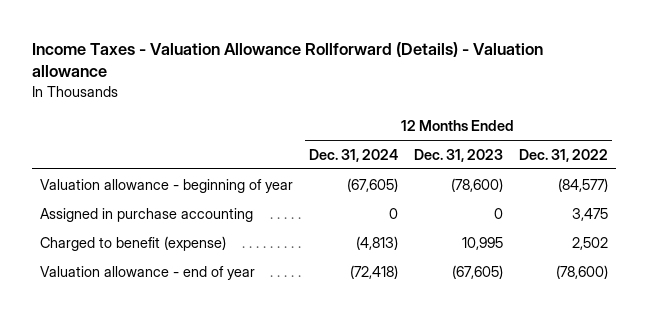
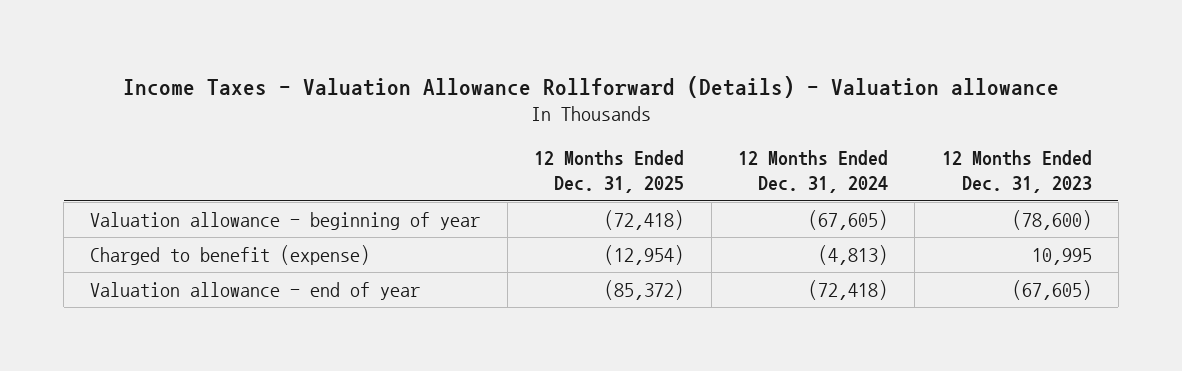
- | 12 Months Ended Dec. 31, 2024 | 12 Months Ended Dec. 31, 2023 | 12 Months Ended Dec. 31, 2022
+ | 12 Months Ended Dec. 31, 2025 | 12 Months Ended Dec. 31, 2024 | 12 Months Ended Dec. 31, 2023
- Assigned in purchase accounting | 0 | 0 | 3,475

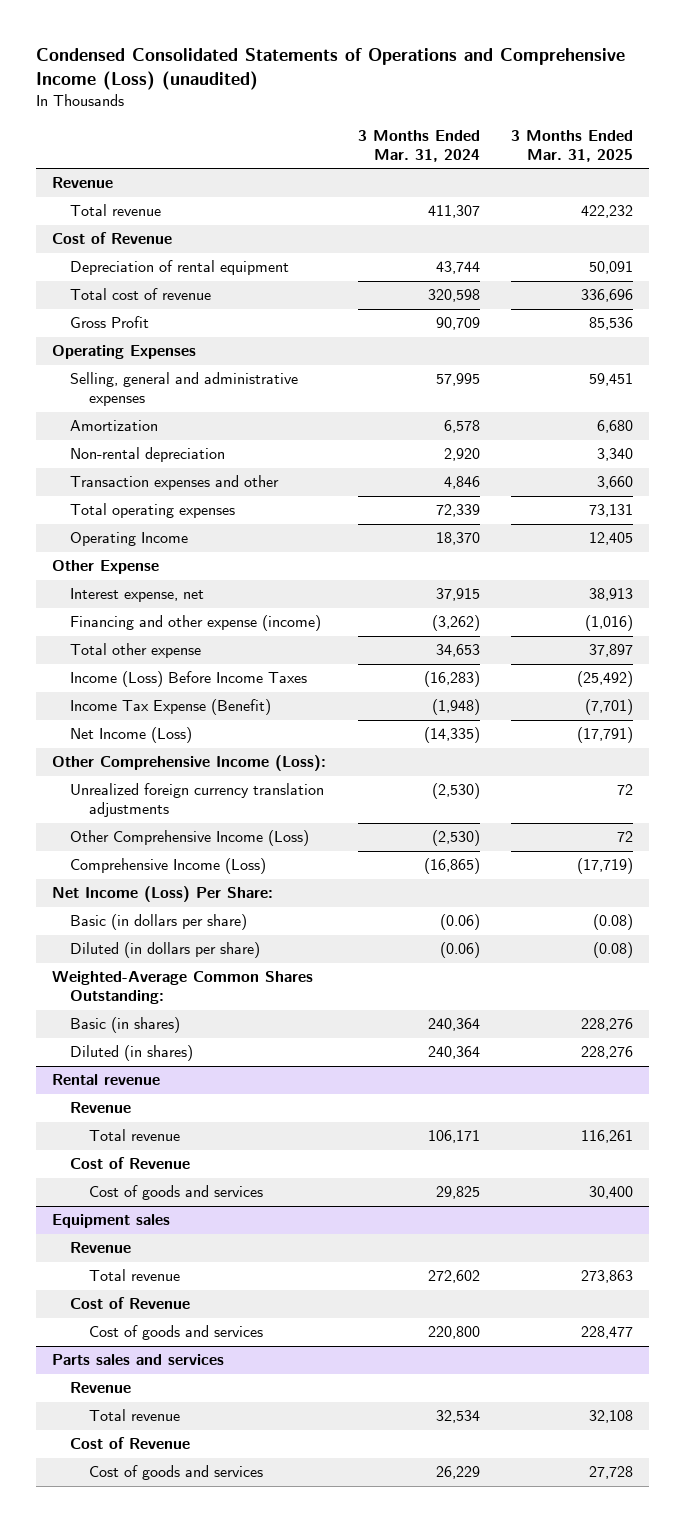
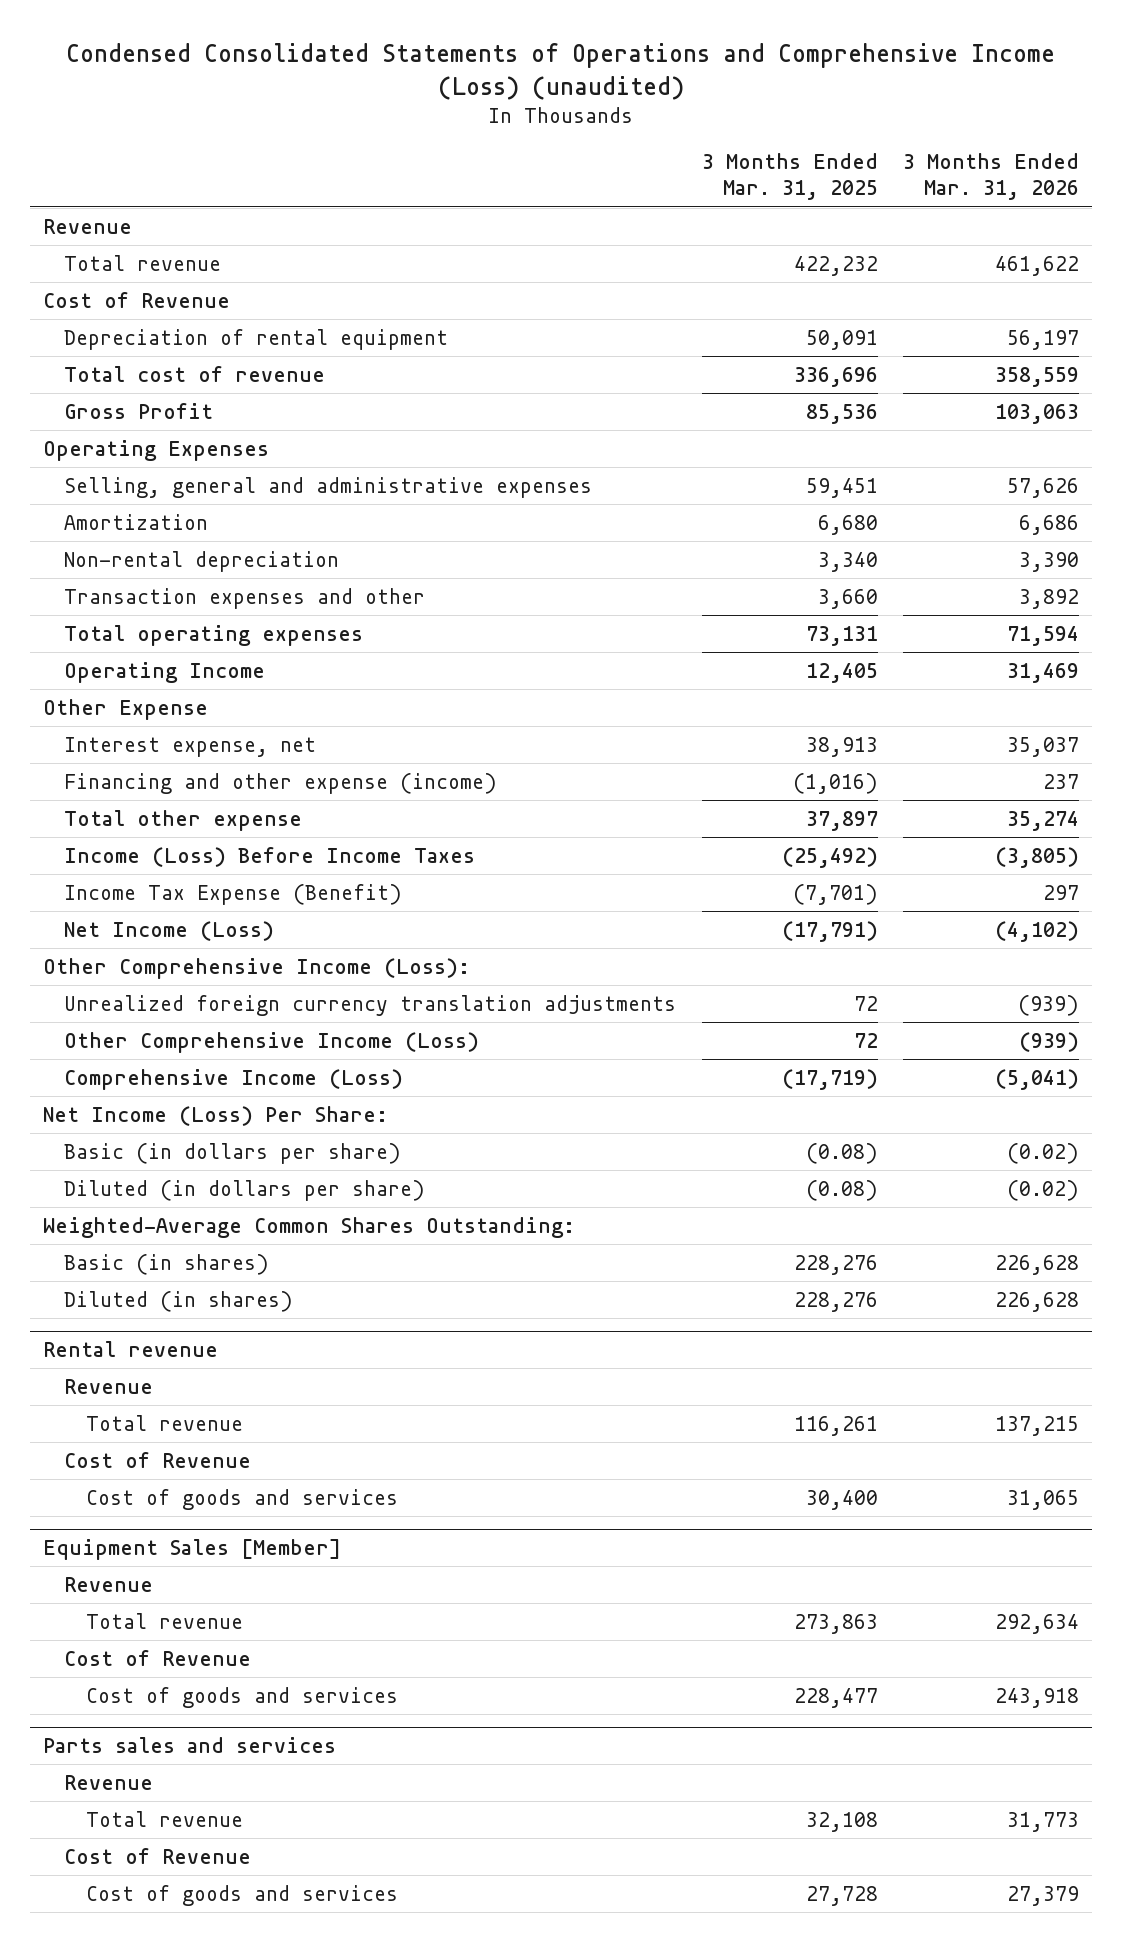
- | 3 Months Ended Mar. 31, 2024 | 3 Months Ended Mar. 31, 2025
+ | 3 Months Ended Mar. 31, 2025 | 3 Months Ended Mar. 31, 2026
- Equipment sales
+ Equipment Sales [Member]

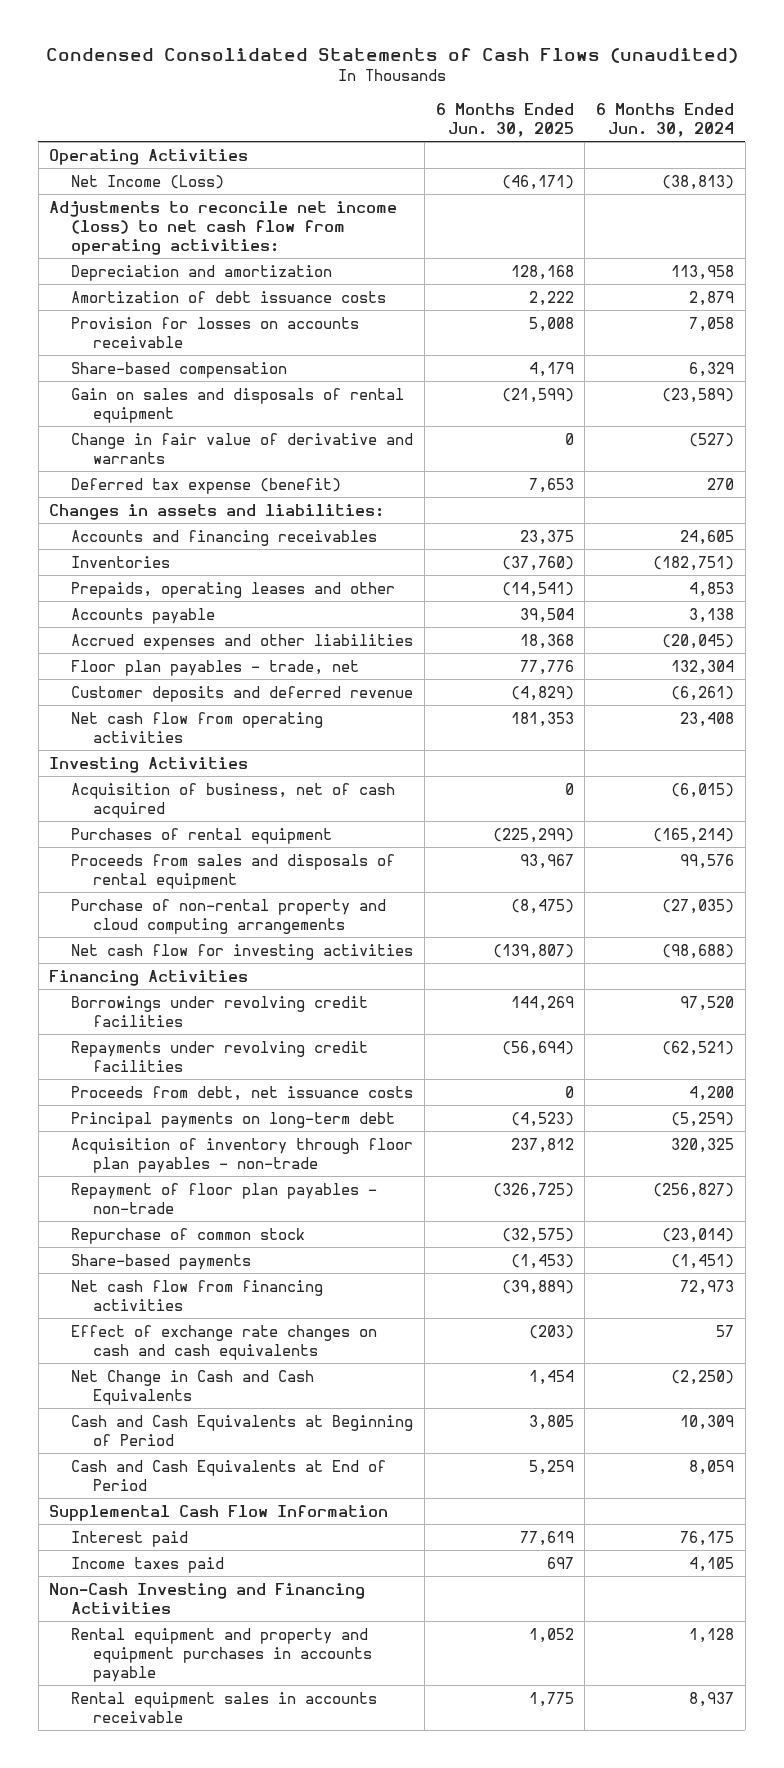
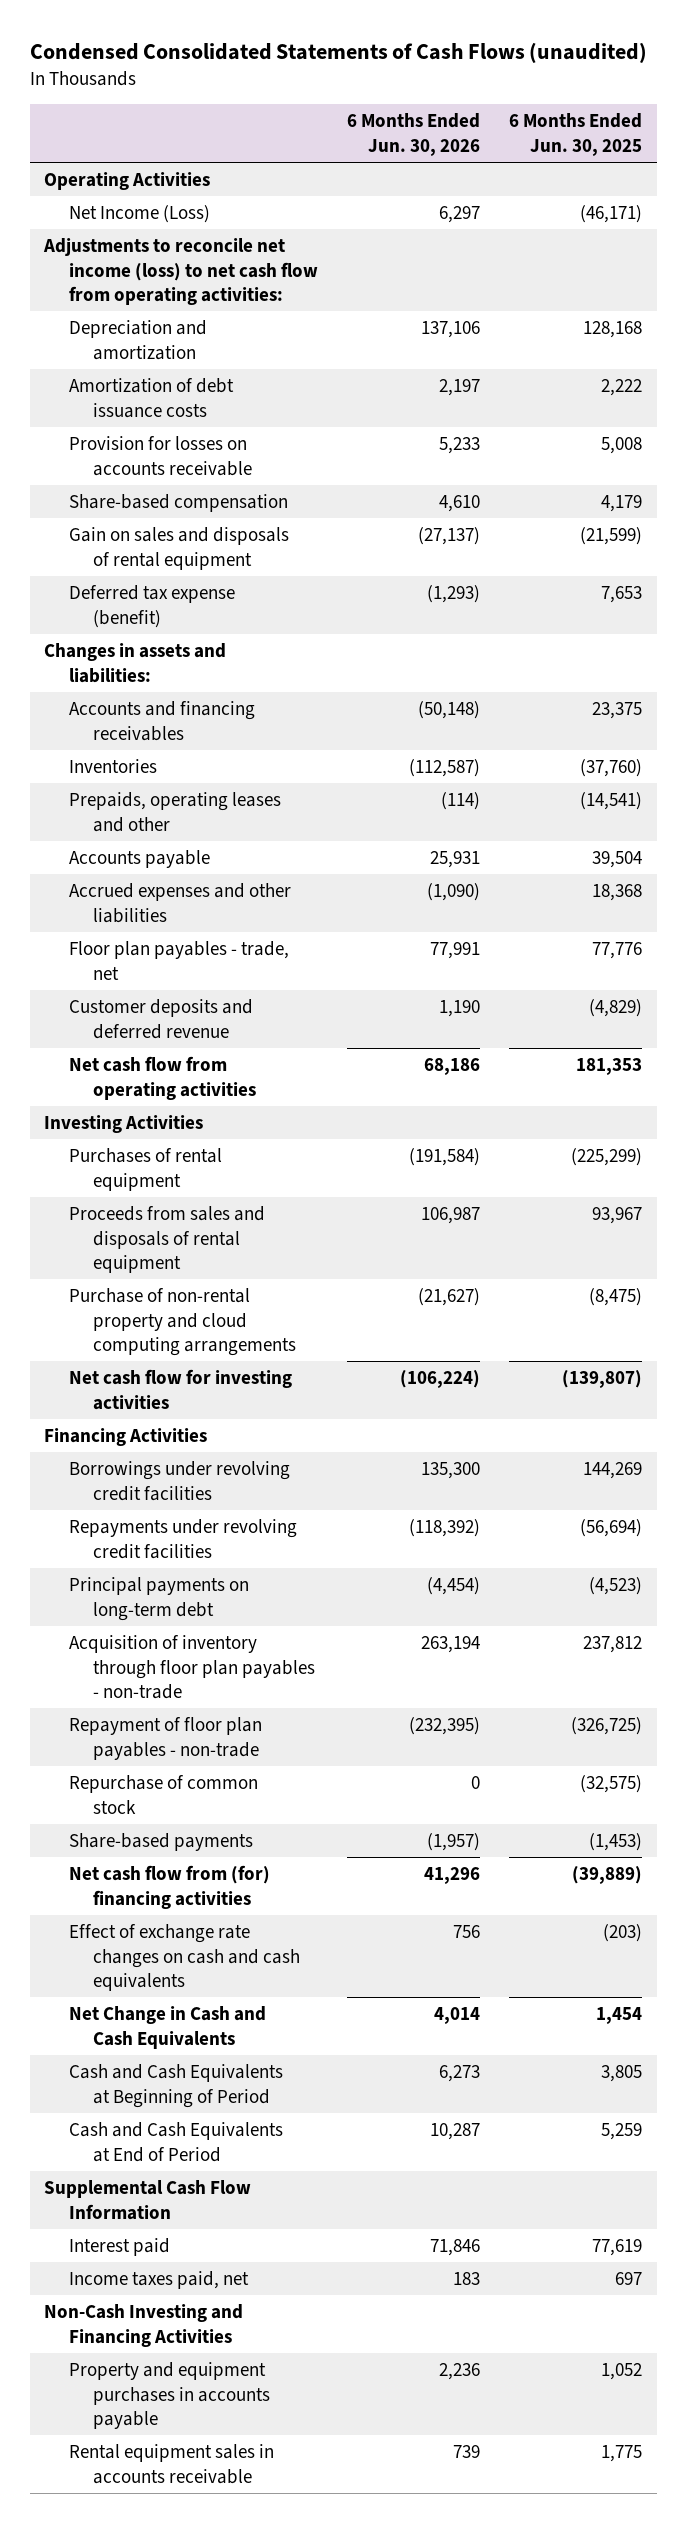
- | 6 Months Ended Jun. 30, 2025 | 6 Months Ended Jun. 30, 2024
+ | 6 Months Ended Jun. 30, 2026 | 6 Months Ended Jun. 30, 2025
- Change in fair value of derivative and warrants | 0 | (527)
- Acquisition of business, net of cash acquired | 0 | (6,015)
- Proceeds from debt, net issuance costs | 0 | 4,200
- Net cash flow from financing activities | (39,889) | 72,973
+ Net cash flow from (for) financing activities | 41,296 | (39,889)
- Income taxes paid | 697 | 4,105
+ Income taxes paid, net | 183 | 697
- Rental equipment and property and equipment purchases in accounts payable | 1,052 | 1,128
+ Property and equipment purchases in accounts payable | 2,236 | 1,052

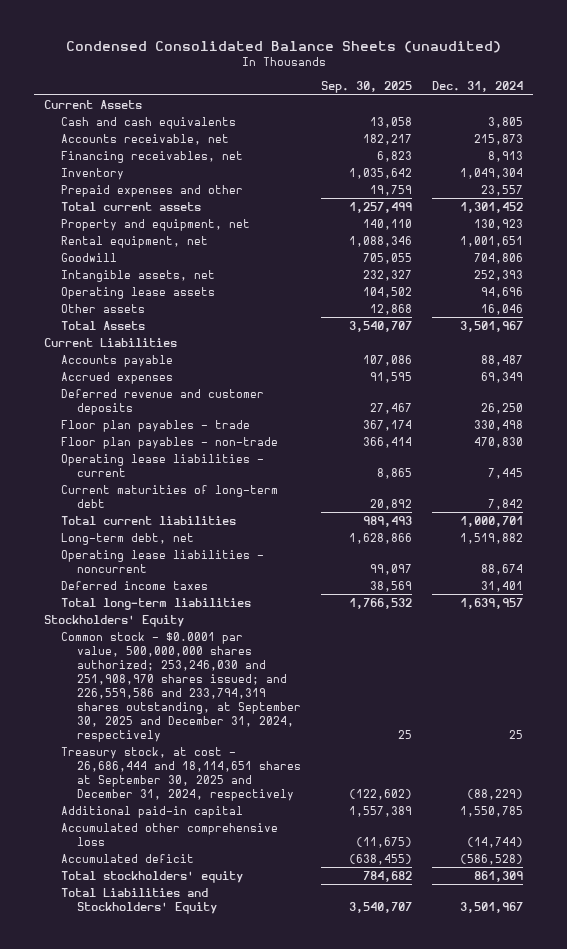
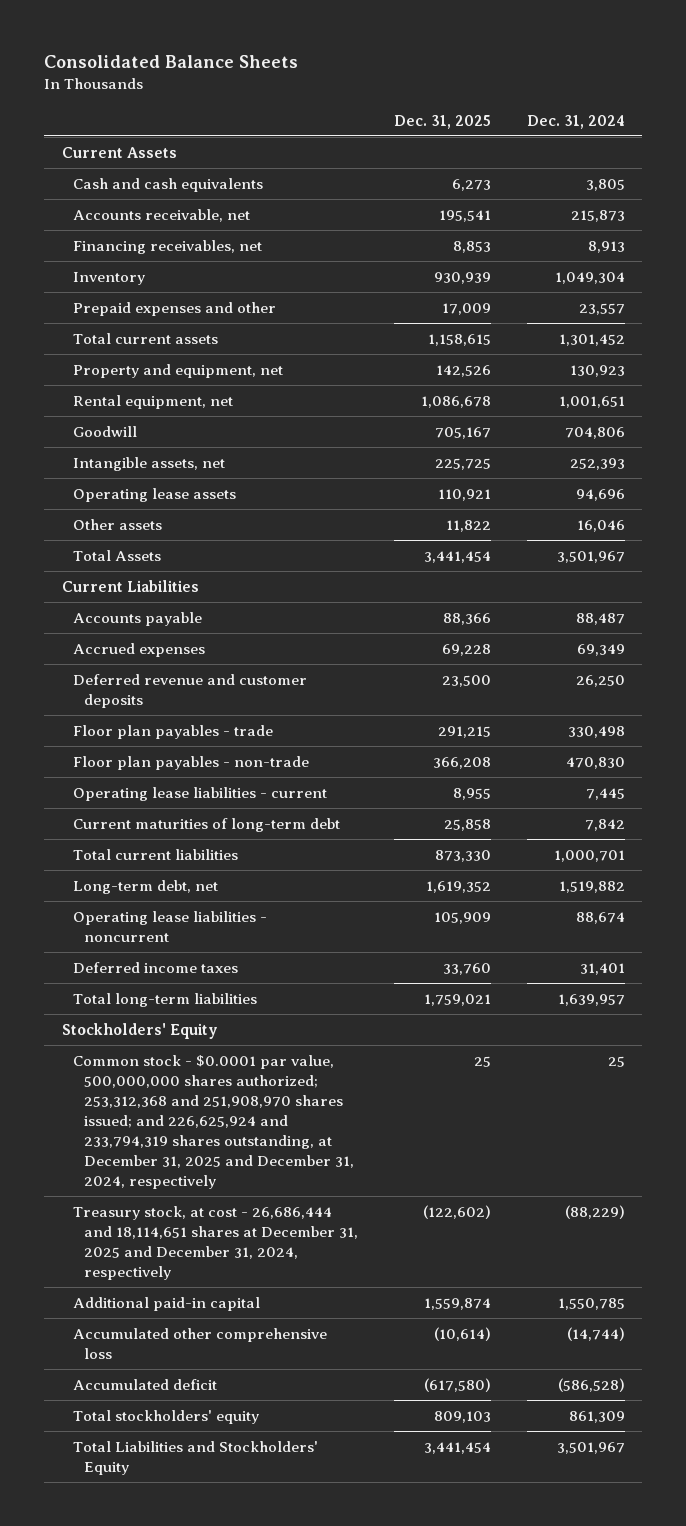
- Condensed Consolidated Balance Sheets (unaudited)
+ Consolidated Balance Sheets
- | Sep. 30, 2025 | Dec. 31, 2024
+ | Dec. 31, 2025 | Dec. 31, 2024
- Common stock - $0.0001 par value, 500,000,000 shares authorized; 253,246,030 and 251,908,970 shares issued; and 226,559,586 and 233,794,319 shares outstanding, at September 30, 2025 and December 31, 2024, respectively | 25 | 25
- Treasury stock, at cost - 26,686,444 and 18,114,651 shares at September 30, 2025 and December 31, 2024, respectively | (122,602) | (88,229)
+ Common stock - $0.0001 par value, 500,000,000 shares authorized; 253,312,368 and 251,908,970 shares issued; and 226,625,924 and 233,794,319 shares outstanding, at December 31, 2025 and December 31, 2024, respectively | 25 | 25
+ Treasury stock, at cost - 26,686,444 and 18,114,651 shares at December 31, 2025 and December 31, 2024, respectively | (122,602) | (88,229)

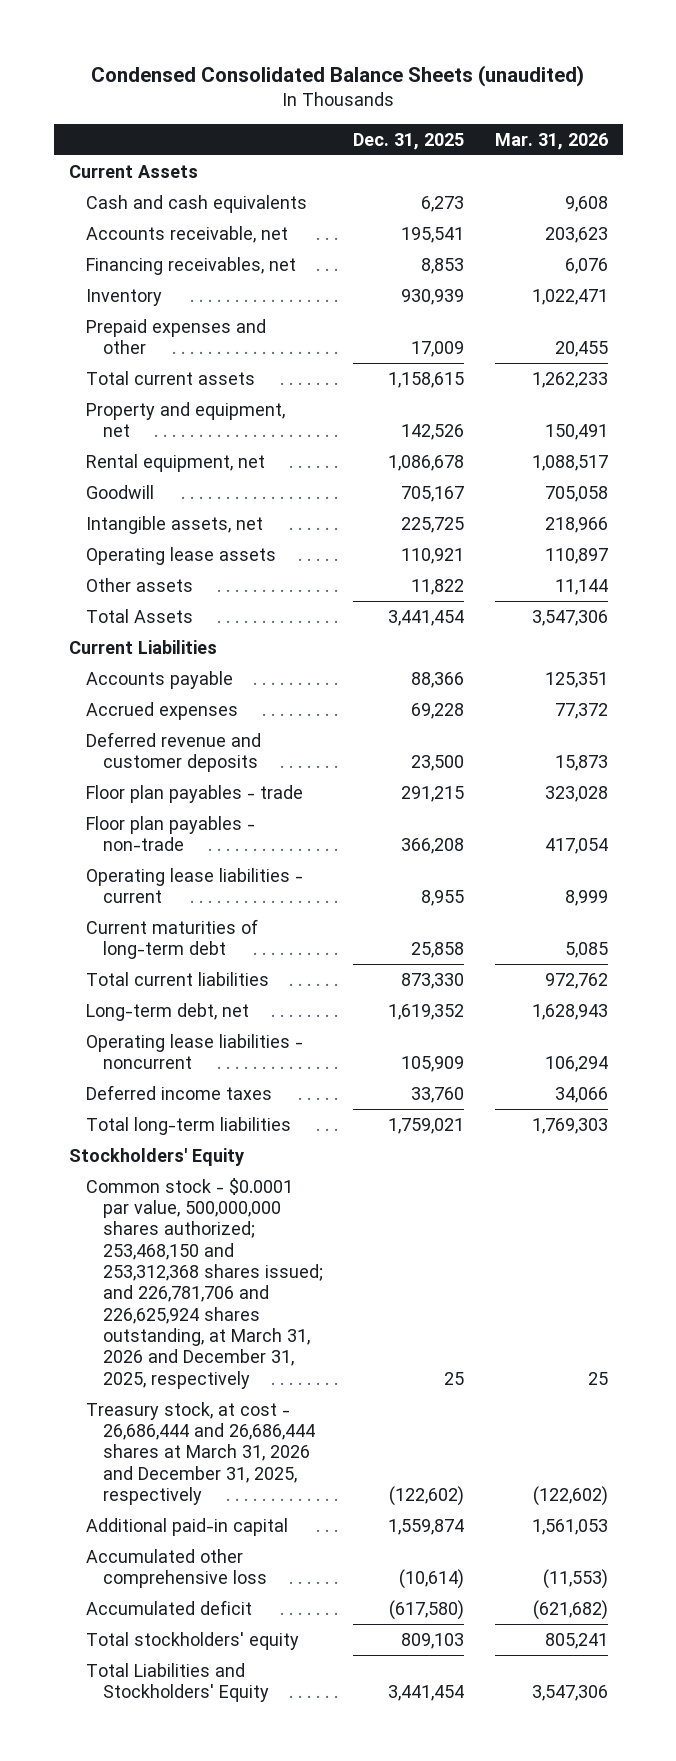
- Consolidated Balance Sheets
+ Condensed Consolidated Balance Sheets (unaudited)
- | Dec. 31, 2025 | Dec. 31, 2024
+ | Dec. 31, 2025 | Mar. 31, 2026
- Common stock - $0.0001 par value, 500,000,000 shares authorized; 253,312,368 and 251,908,970 shares issued; and 226,625,924 and 233,794,319 shares outstanding, at December 31, 2025 and December 31, 2024, respectively | 25 | 25
- Treasury stock, at cost - 26,686,444 and 18,114,651 shares at December 31, 2025 and December 31, 2024, respectively | (122,602) | (88,229)
+ Common stock - $0.0001 par value, 500,000,000 shares authorized; 253,468,150 and 253,312,368 shares issued; and 226,781,706 and 226,625,924 shares outstanding, at March 31, 2026 and December 31, 2025, respectively | 25 | 25
+ Treasury stock, at cost - 26,686,444 and 26,686,444 shares at March 31, 2026 and December 31, 2025, respectively | (122,602) | (122,602)

